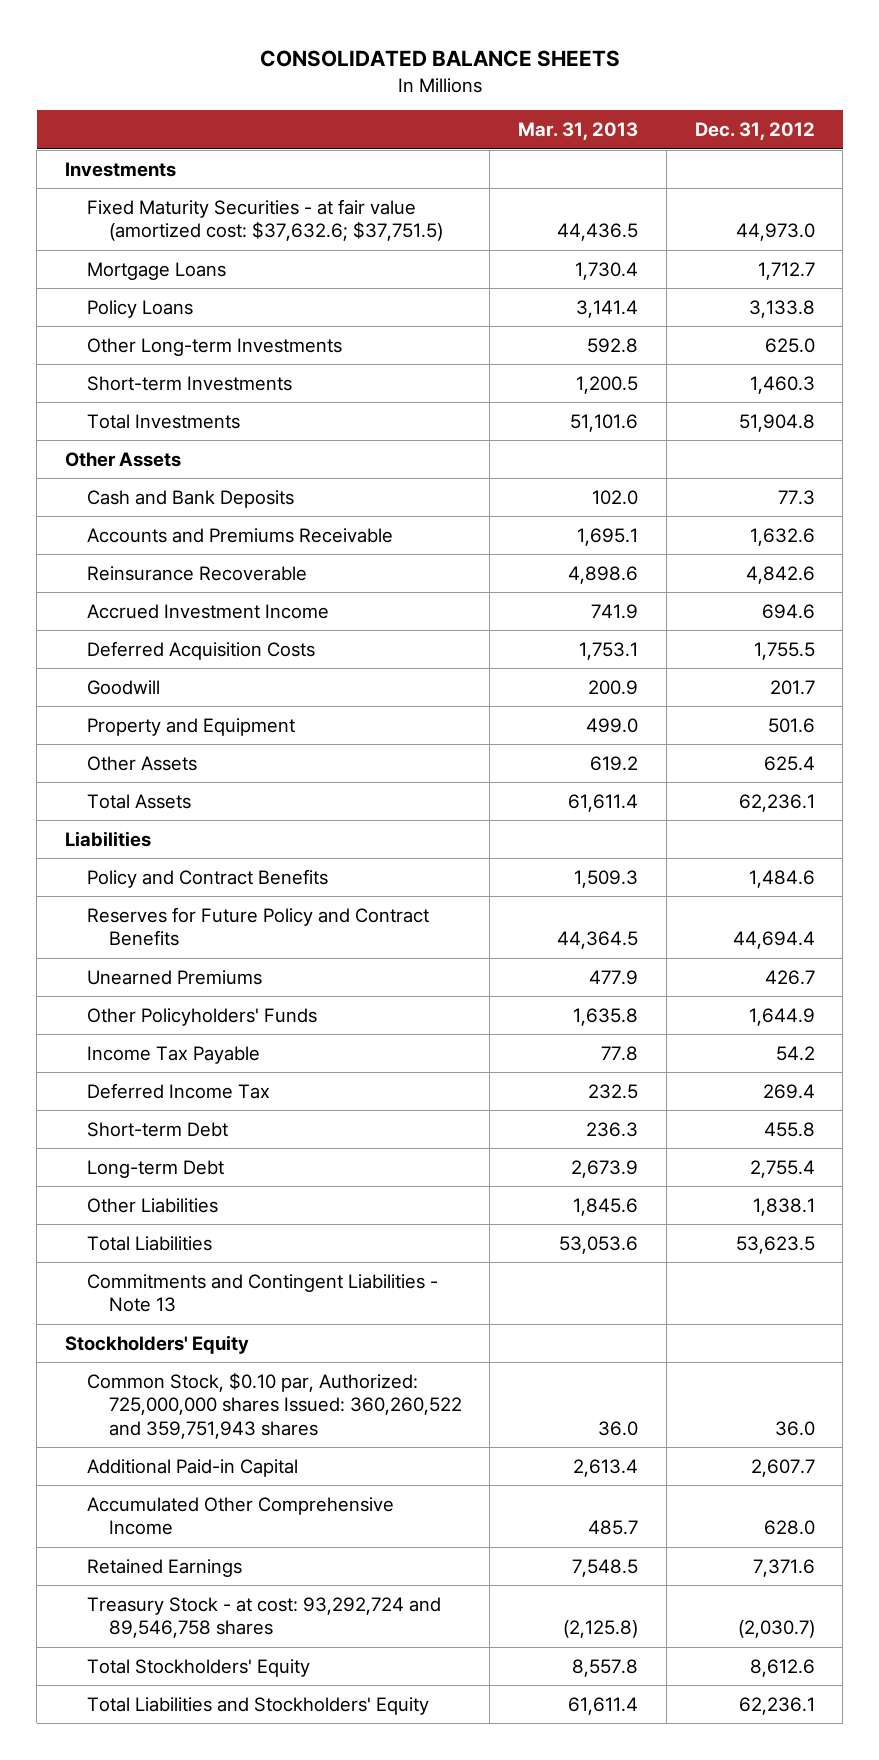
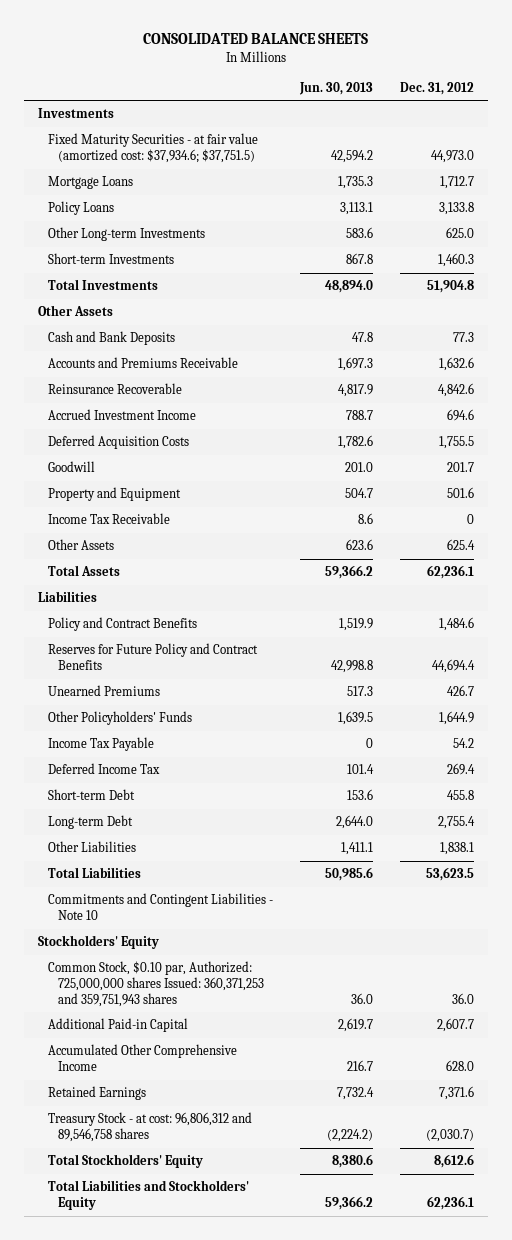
- | Mar. 31, 2013 | Dec. 31, 2012
+ | Jun. 30, 2013 | Dec. 31, 2012
- Fixed Maturity Securities - at fair value (amortized cost: $37,632.6; $37,751.5) | 44,436.5 | 44,973.0
+ Fixed Maturity Securities - at fair value (amortized cost: $37,934.6; $37,751.5) | 42,594.2 | 44,973.0
+ Income Tax Receivable | 8.6 | 0
- Commitments and Contingent Liabilities - Note 13
+ Commitments and Contingent Liabilities - Note 10
- Common Stock, $0.10 par, Authorized: 725,000,000 shares Issued: 360,260,522 and 359,751,943 shares | 36.0 | 36.0
+ Common Stock, $0.10 par, Authorized: 725,000,000 shares Issued: 360,371,253 and 359,751,943 shares | 36.0 | 36.0
- Treasury Stock - at cost: 93,292,724 and 89,546,758 shares | (2,125.8) | (2,030.7)
+ Treasury Stock - at cost: 96,806,312 and 89,546,758 shares | (2,224.2) | (2,030.7)

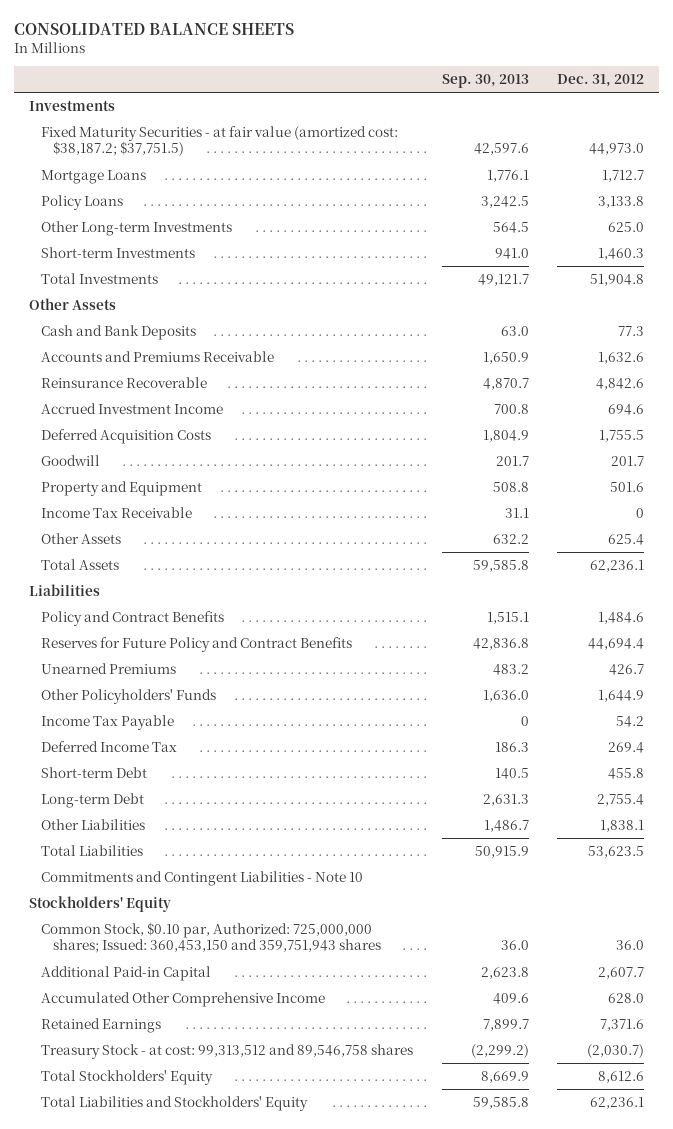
- | Jun. 30, 2013 | Dec. 31, 2012
+ | Sep. 30, 2013 | Dec. 31, 2012
- Fixed Maturity Securities - at fair value (amortized cost: $37,934.6; $37,751.5) | 42,594.2 | 44,973.0
+ Fixed Maturity Securities - at fair value (amortized cost: $38,187.2; $37,751.5) | 42,597.6 | 44,973.0
- Common Stock, $0.10 par, Authorized: 725,000,000 shares Issued: 360,371,253 and 359,751,943 shares | 36.0 | 36.0
+ Common Stock, $0.10 par, Authorized: 725,000,000 shares; Issued: 360,453,150 and 359,751,943 shares | 36.0 | 36.0
- Treasury Stock - at cost: 96,806,312 and 89,546,758 shares | (2,224.2) | (2,030.7)
+ Treasury Stock - at cost: 99,313,512 and 89,546,758 shares | (2,299.2) | (2,030.7)

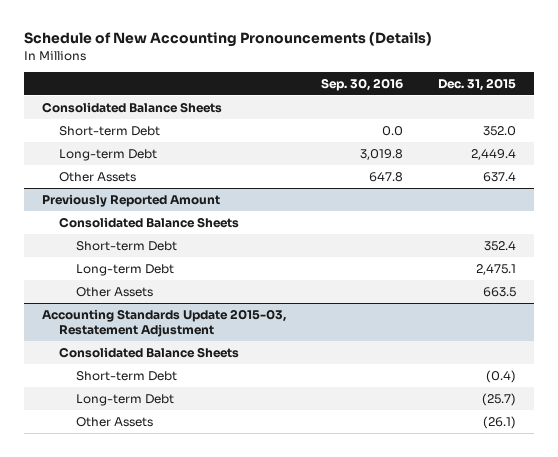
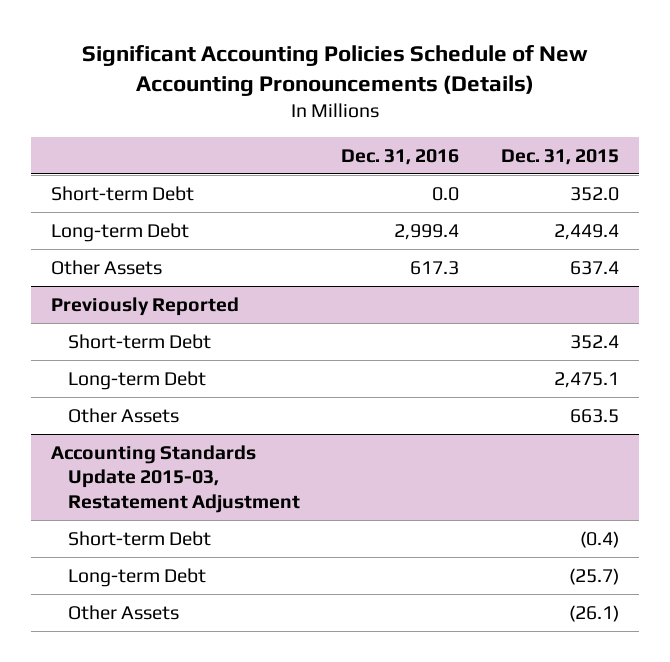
- Schedule of New Accounting Pronouncements (Details)
+ Significant Accounting Policies Schedule of New Accounting Pronouncements (Details)
- | Sep. 30, 2016 | Dec. 31, 2015
+ | Dec. 31, 2016 | Dec. 31, 2015
- Consolidated Balance Sheets
- Previously Reported Amount
- Consolidated Balance Sheets
+ Previously Reported
@ Accounting Standards Update 2015-03, Restatement Adjustment
- Consolidated Balance Sheets

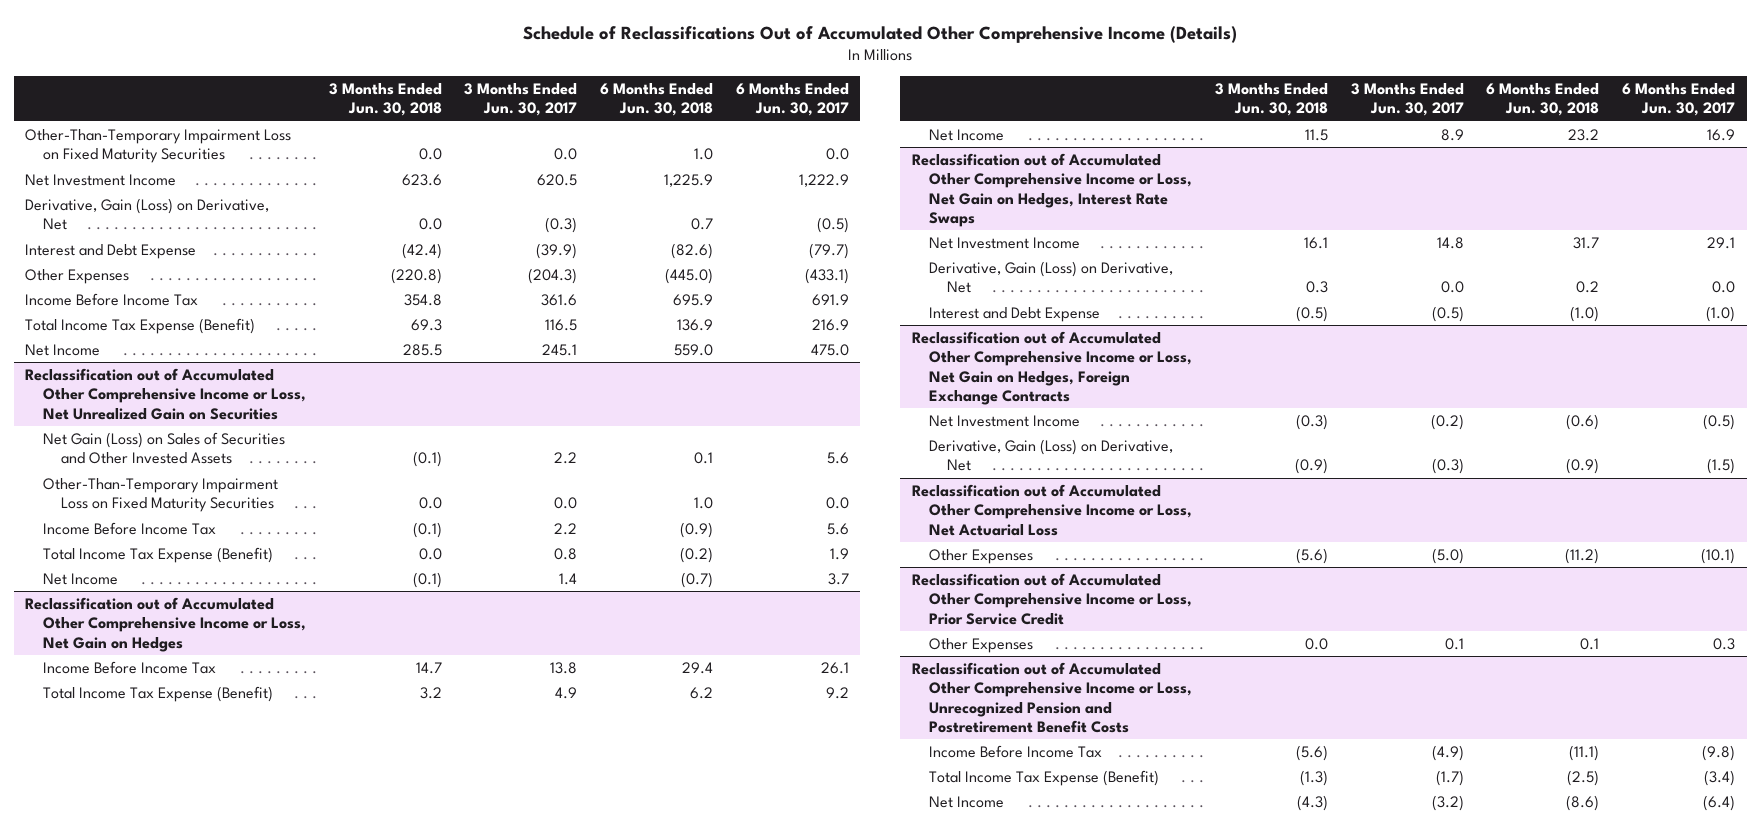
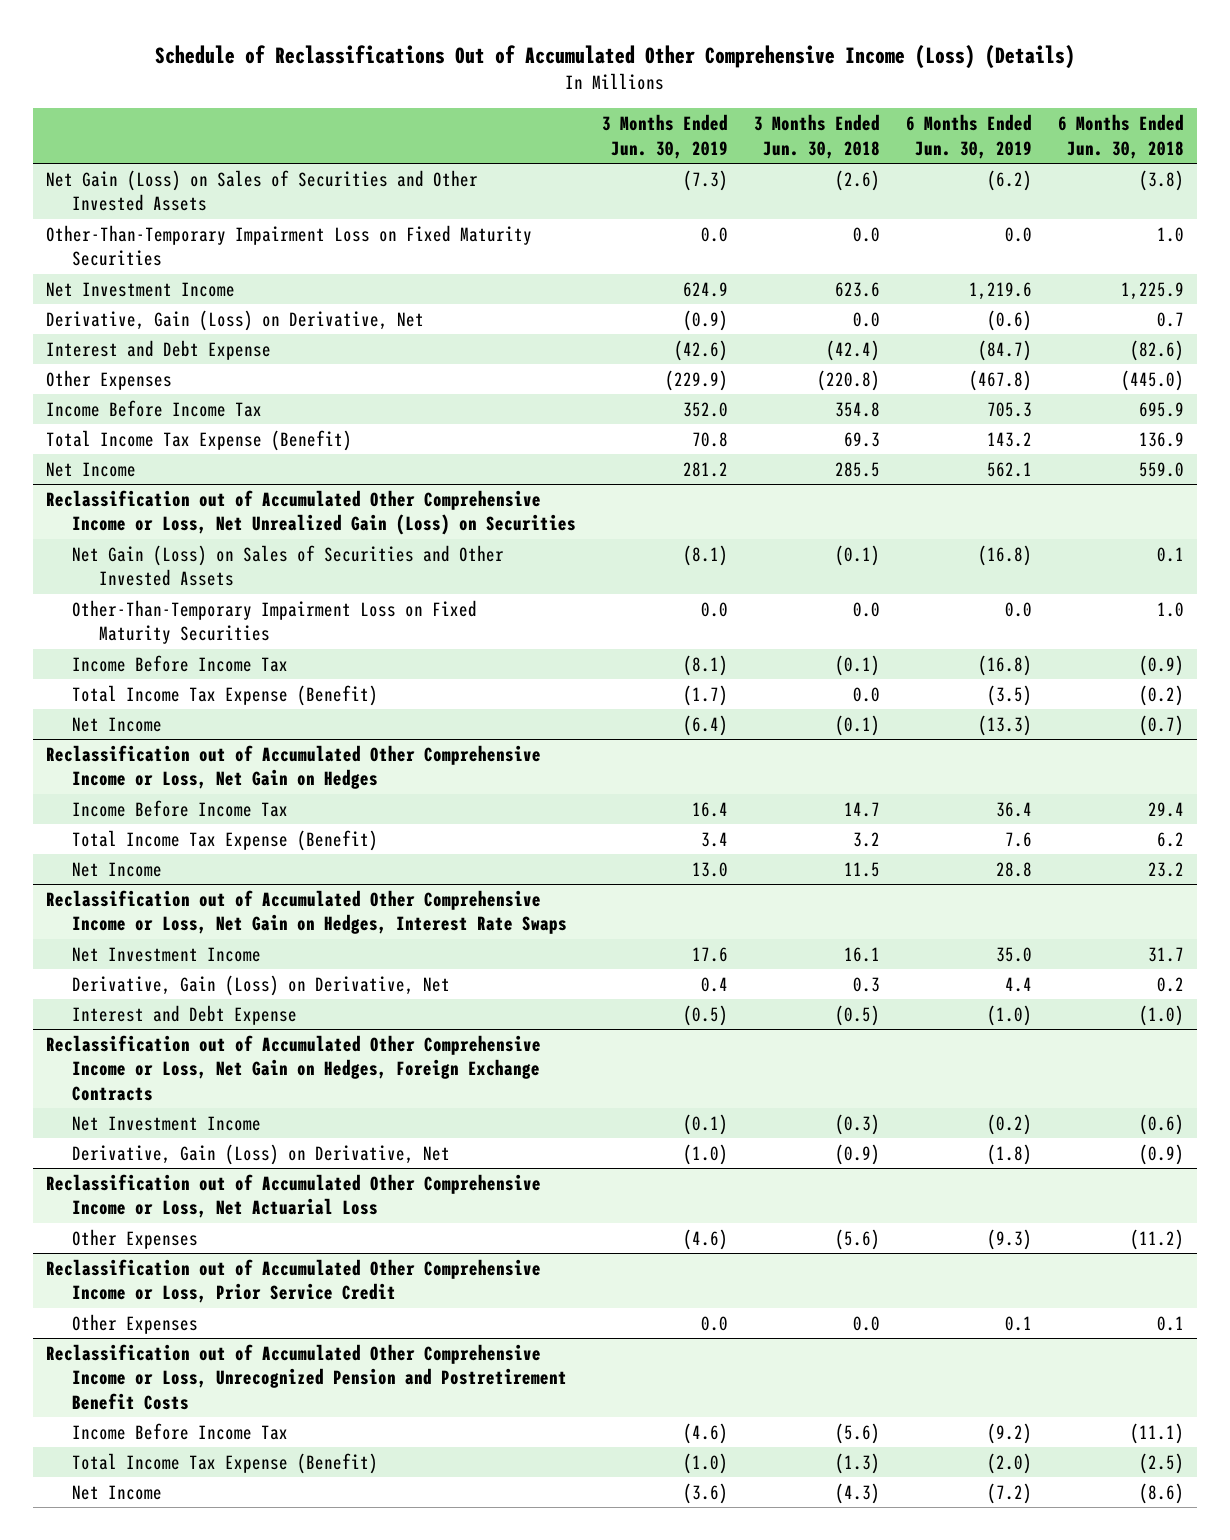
- Schedule of Reclassifications Out of Accumulated Other Comprehensive Income (Details)
+ Schedule of Reclassifications Out of Accumulated Other Comprehensive Income (Loss) (Details)
- | 3 Months Ended Jun. 30, 2018 | 3 Months Ended Jun. 30, 2017 | 6 Months Ended Jun. 30, 2018 | 6 Months Ended Jun. 30, 2017
+ | 3 Months Ended Jun. 30, 2019 | 3 Months Ended Jun. 30, 2018 | 6 Months Ended Jun. 30, 2019 | 6 Months Ended Jun. 30, 2018
+ Net Gain (Loss) on Sales of Securities and Other Invested Assets | (7.3) | (2.6) | (6.2) | (3.8)
- Reclassification out of Accumulated Other Comprehensive Income or Loss, Net Unrealized Gain on Securities
+ Reclassification out of Accumulated Other Comprehensive Income or Loss, Net Unrealized Gain (Loss) on Securities

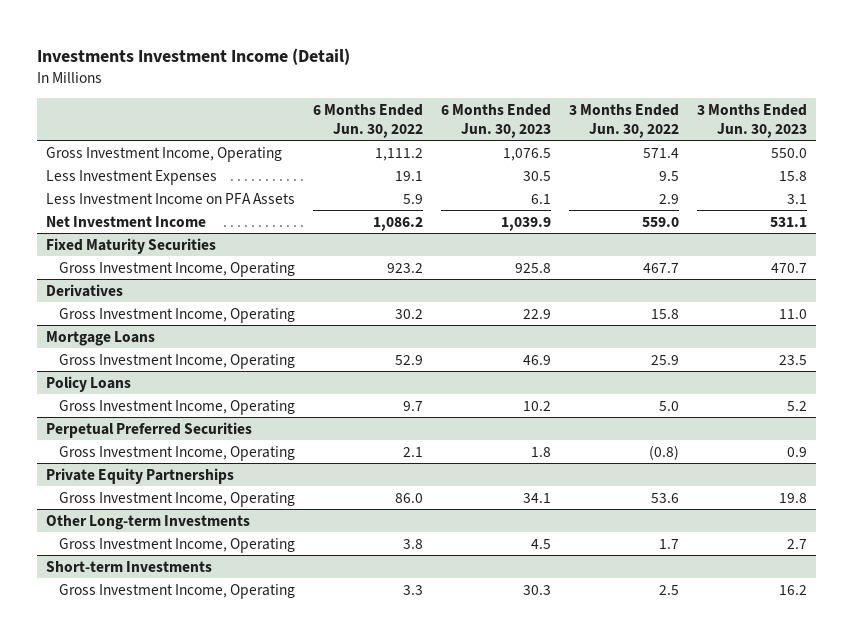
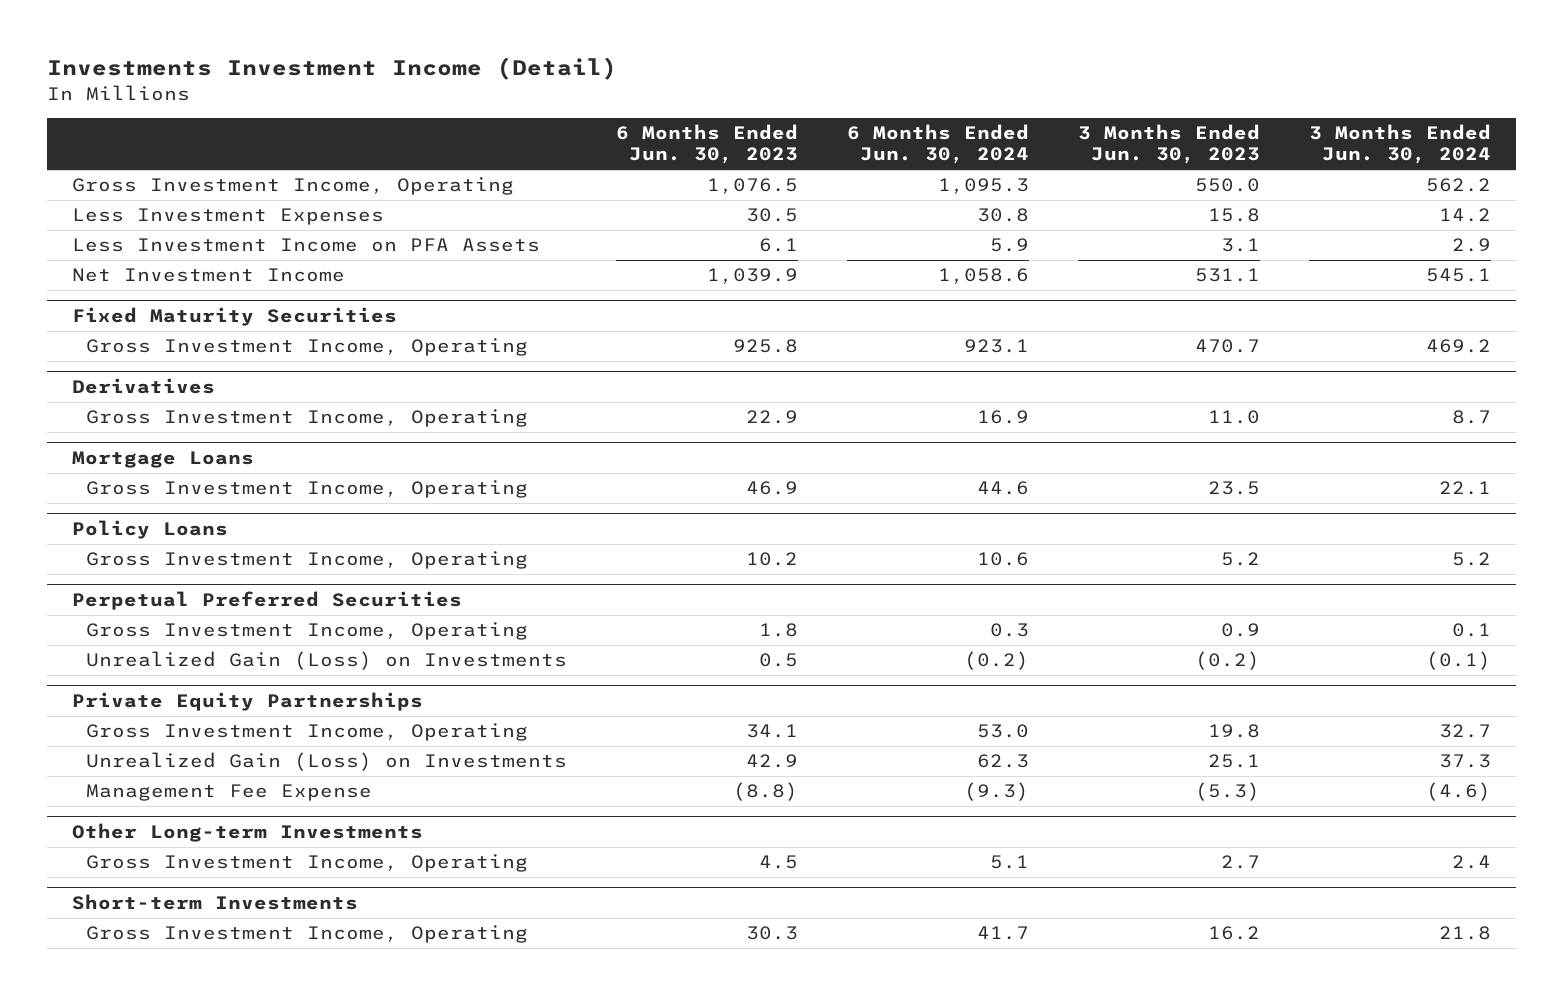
- | 6 Months Ended Jun. 30, 2022 | 6 Months Ended Jun. 30, 2023 | 3 Months Ended Jun. 30, 2022 | 3 Months Ended Jun. 30, 2023
+ | 6 Months Ended Jun. 30, 2023 | 6 Months Ended Jun. 30, 2024 | 3 Months Ended Jun. 30, 2023 | 3 Months Ended Jun. 30, 2024
@ Perpetual Preferred Securities
+ Unrealized Gain (Loss) on Investments | 0.5 | (0.2) | (0.2) | (0.1)
@ Private Equity Partnerships
+ Unrealized Gain (Loss) on Investments | 42.9 | 62.3 | 25.1 | 37.3
+ Management Fee Expense | (8.8) | (9.3) | (5.3) | (4.6)

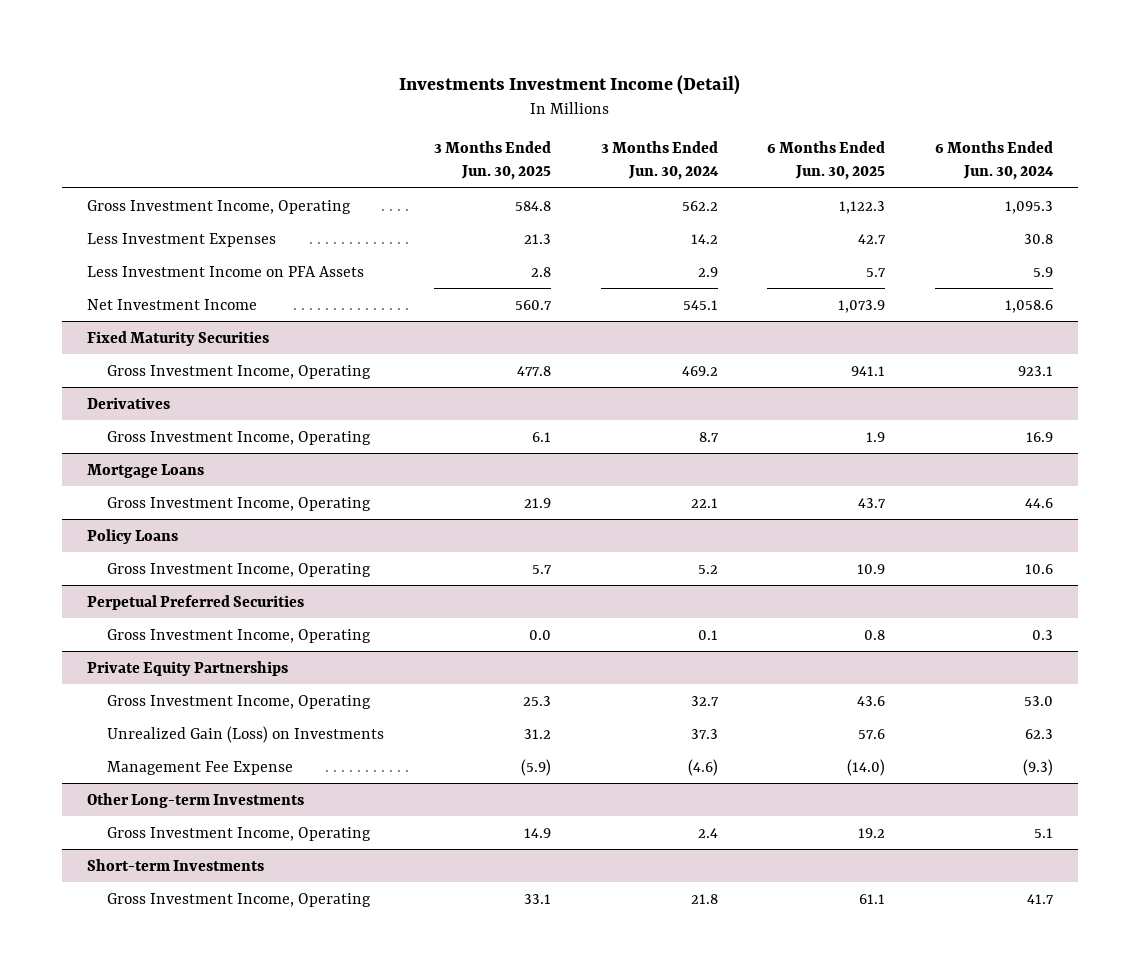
- | 6 Months Ended Jun. 30, 2023 | 6 Months Ended Jun. 30, 2024 | 3 Months Ended Jun. 30, 2023 | 3 Months Ended Jun. 30, 2024
+ | 3 Months Ended Jun. 30, 2025 | 3 Months Ended Jun. 30, 2024 | 6 Months Ended Jun. 30, 2025 | 6 Months Ended Jun. 30, 2024
@ Perpetual Preferred Securities
- Unrealized Gain (Loss) on Investments | 0.5 | (0.2) | (0.2) | (0.1)

